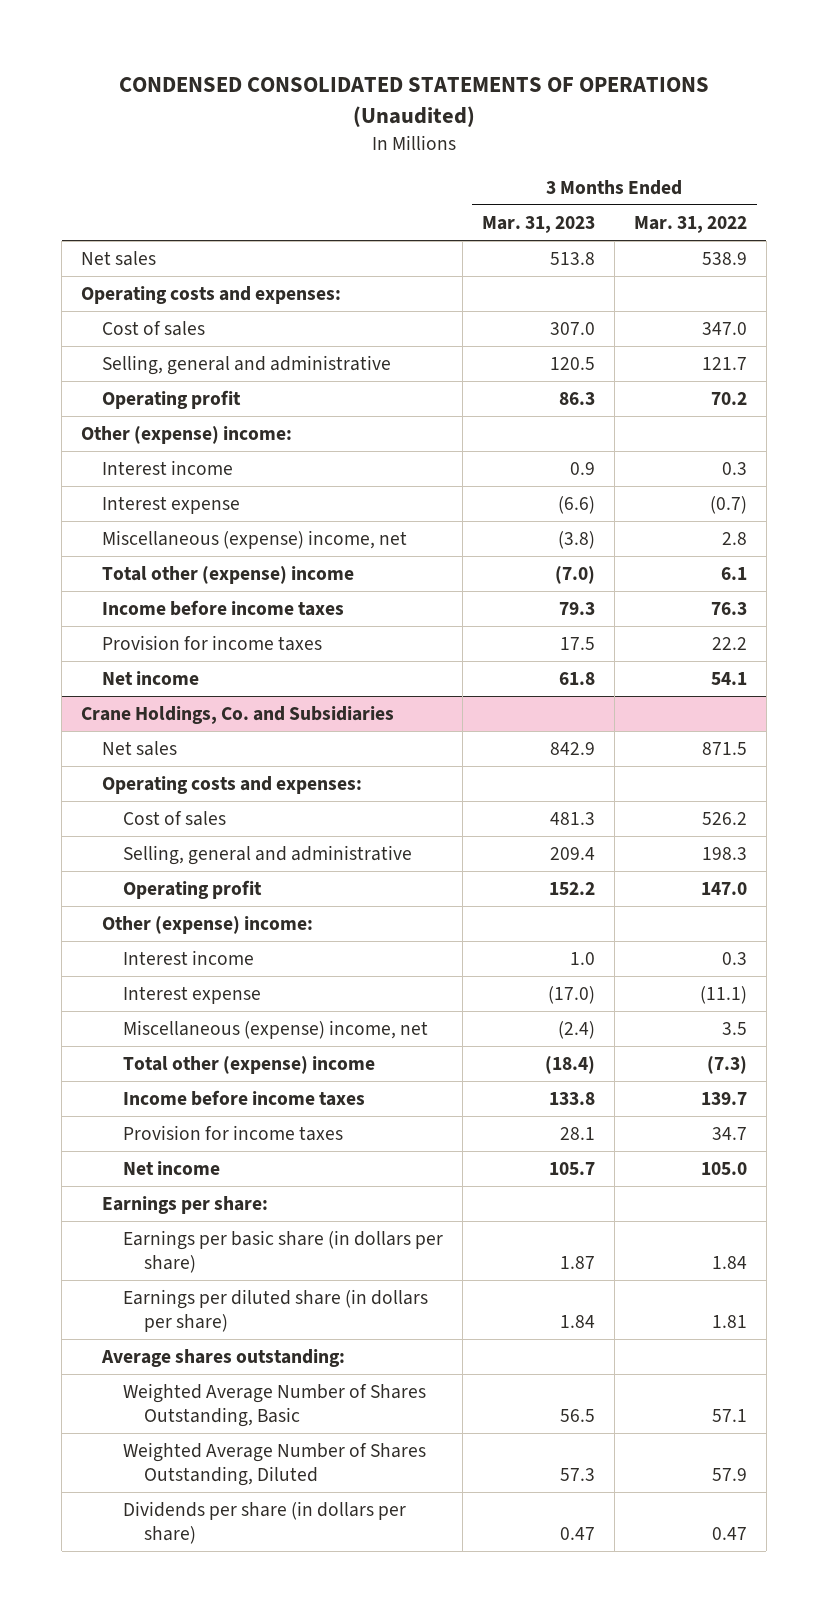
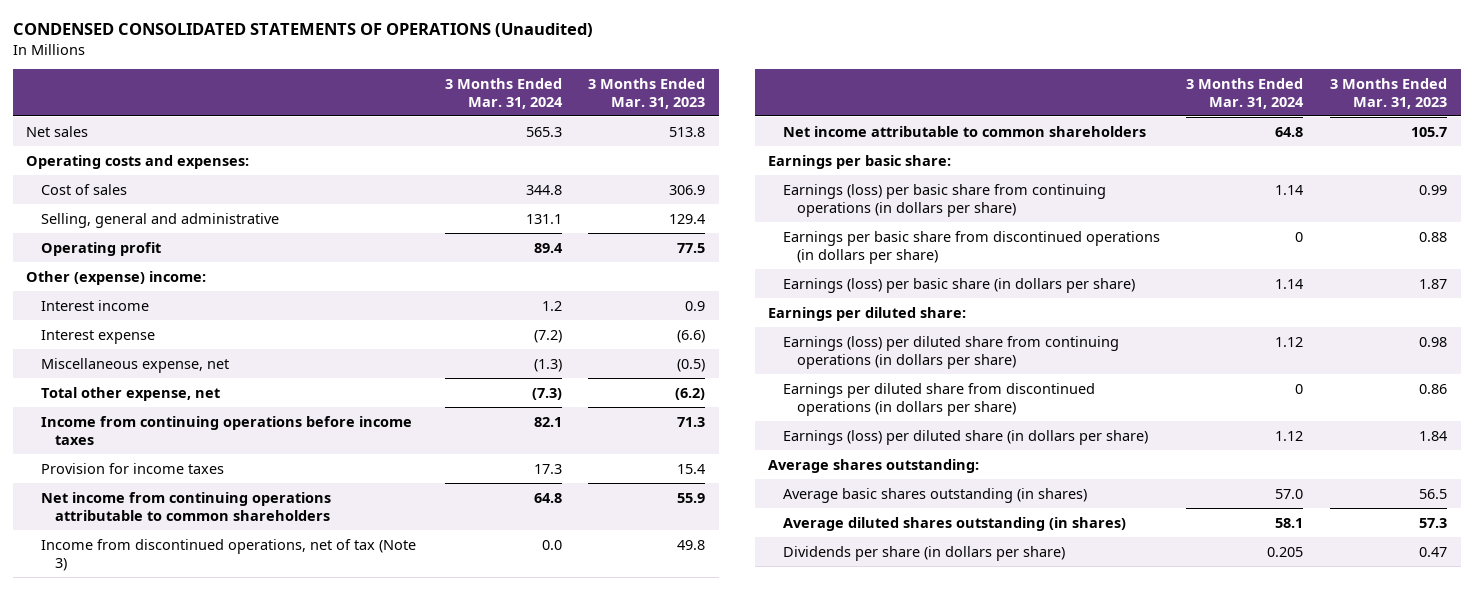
- | 3 Months Ended Mar. 31, 2023 | 3 Months Ended Mar. 31, 2022
+ | 3 Months Ended Mar. 31, 2024 | 3 Months Ended Mar. 31, 2023
- Cost of sales | 307.0 | 347.0
- Selling, general and administrative | 120.5 | 121.7
- Operating profit | 86.3 | 70.2
+ Cost of sales | 344.8 | 306.9
+ Selling, general and administrative | 131.1 | 129.4
+ Operating profit | 89.4 | 77.5
- Miscellaneous (expense) income, net | (3.8) | 2.8
- Total other (expense) income | (7.0) | 6.1
- Income before income taxes | 79.3 | 76.3
- Provision for income taxes | 17.5 | 22.2
- Net income | 61.8 | 54.1
- Crane Holdings, Co. and Subsidiaries
- Net sales | 842.9 | 871.5
- Operating costs and expenses:
- Cost of sales | 481.3 | 526.2
- Selling, general and administrative | 209.4 | 198.3
- Operating profit | 152.2 | 147.0
- Other (expense) income:
- Interest income | 1.0 | 0.3
- Interest expense | (17.0) | (11.1)
- Miscellaneous (expense) income, net | (2.4) | 3.5
- Total other (expense) income | (18.4) | (7.3)
- Income before income taxes | 133.8 | 139.7
- Provision for income taxes | 28.1 | 34.7
- Net income | 105.7 | 105.0
- Earnings per share:
- Earnings per basic share (in dollars per share) | 1.87 | 1.84
- Earnings per diluted share (in dollars per share) | 1.84 | 1.81
+ Miscellaneous expense, net | (1.3) | (0.5)
+ Total other expense, net | (7.3) | (6.2)
+ Income from continuing operations before income taxes | 82.1 | 71.3
+ Provision for income taxes | 17.3 | 15.4
+ Net income from continuing operations attributable to common shareholders | 64.8 | 55.9
+ Income from discontinued operations, net of tax (Note 3) | 0.0 | 49.8
+ Net income attributable to common shareholders | 64.8 | 105.7
+ Earnings per basic share:
+ Earnings (loss) per basic share from continuing operations (in dollars per share) | 1.14 | 0.99
+ Earnings per basic share from discontinued operations (in dollars per share) | 0 | 0.88
+ Earnings (loss) per basic share (in dollars per share) | 1.14 | 1.87
+ Earnings per diluted share:
+ Earnings (loss) per diluted share from continuing operations (in dollars per share) | 1.12 | 0.98
+ Earnings per diluted share from discontinued operations (in dollars per share) | 0 | 0.86
+ Earnings (loss) per diluted share (in dollars per share) | 1.12 | 1.84
- Weighted Average Number of Shares Outstanding, Basic | 56.5 | 57.1
- Weighted Average Number of Shares Outstanding, Diluted | 57.3 | 57.9
+ Average basic shares outstanding (in shares) | 57.0 | 56.5
+ Average diluted shares outstanding (in shares) | 58.1 | 57.3

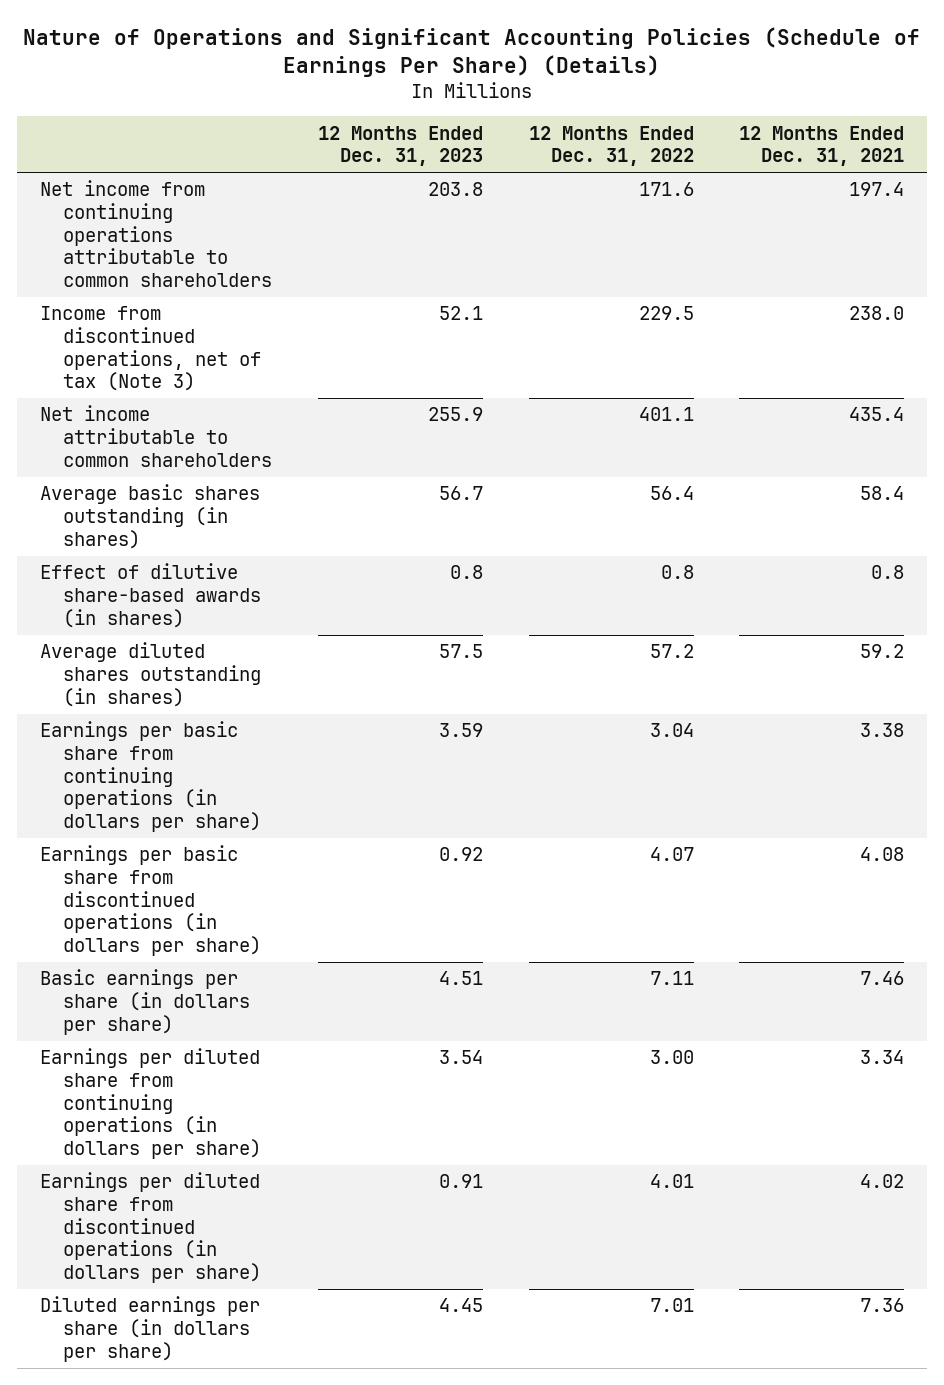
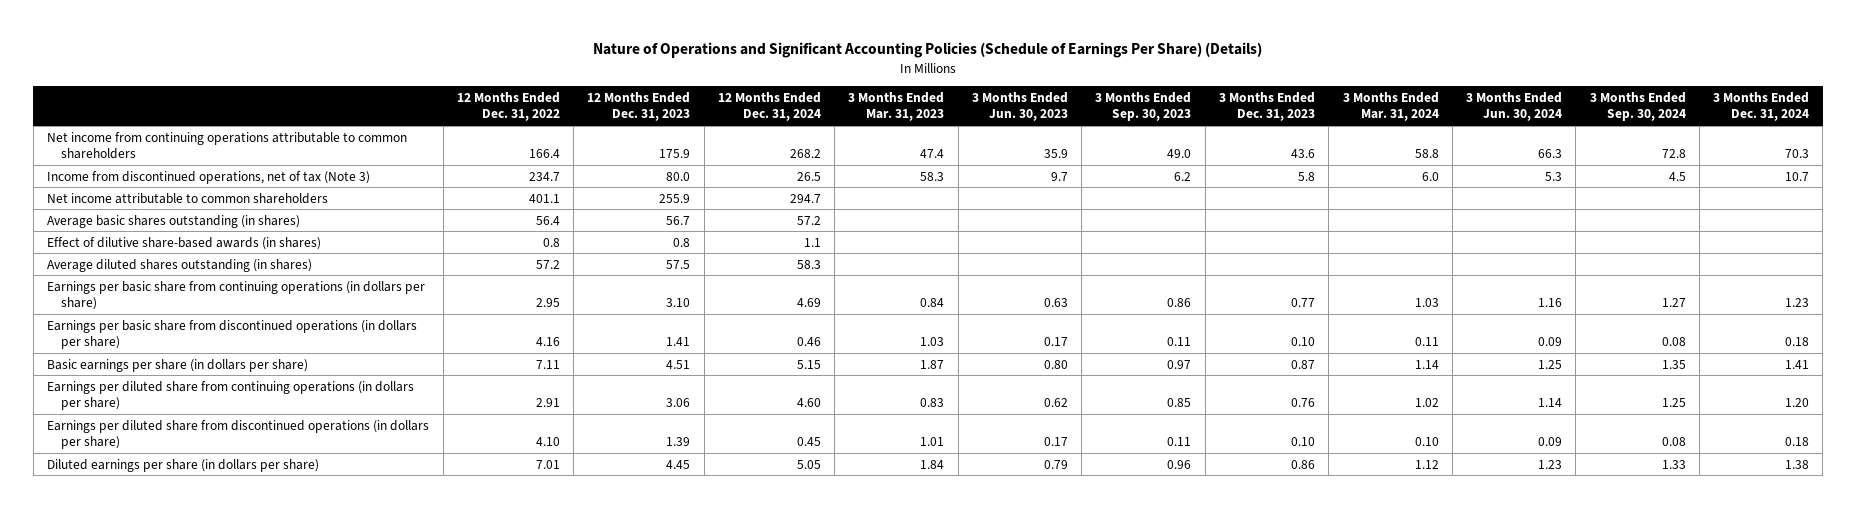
- | 12 Months Ended Dec. 31, 2023 | 12 Months Ended Dec. 31, 2022 | 12 Months Ended Dec. 31, 2021
+ | 12 Months Ended Dec. 31, 2022 | 12 Months Ended Dec. 31, 2023 | 12 Months Ended Dec. 31, 2024 | 3 Months Ended Mar. 31, 2023 | 3 Months Ended Jun. 30, 2023 | 3 Months Ended Sep. 30, 2023 | 3 Months Ended Dec. 31, 2023 | 3 Months Ended Mar. 31, 2024 | 3 Months Ended Jun. 30, 2024 | 3 Months Ended Sep. 30, 2024 | 3 Months Ended Dec. 31, 2024
- Net income from continuing operations attributable to common shareholders | 203.8 | 171.6 | 197.4
- Income from discontinued operations, net of tax (Note 3) | 52.1 | 229.5 | 238.0
+ Net income from continuing operations attributable to common shareholders | 166.4 | 175.9 | 268.2 | 47.4 | 35.9 | 49.0 | 43.6 | 58.8 | 66.3 | 72.8 | 70.3
+ Income from discontinued operations, net of tax (Note 3) | 234.7 | 80.0 | 26.5 | 58.3 | 9.7 | 6.2 | 5.8 | 6.0 | 5.3 | 4.5 | 10.7
- Earnings per basic share from continuing operations (in dollars per share) | 3.59 | 3.04 | 3.38
- Earnings per basic share from discontinued operations (in dollars per share) | 0.92 | 4.07 | 4.08
+ Earnings per basic share from continuing operations (in dollars per share) | 2.95 | 3.10 | 4.69 | 0.84 | 0.63 | 0.86 | 0.77 | 1.03 | 1.16 | 1.27 | 1.23
+ Earnings per basic share from discontinued operations (in dollars per share) | 4.16 | 1.41 | 0.46 | 1.03 | 0.17 | 0.11 | 0.10 | 0.11 | 0.09 | 0.08 | 0.18
- Earnings per diluted share from continuing operations (in dollars per share) | 3.54 | 3.00 | 3.34
- Earnings per diluted share from discontinued operations (in dollars per share) | 0.91 | 4.01 | 4.02
+ Earnings per diluted share from continuing operations (in dollars per share) | 2.91 | 3.06 | 4.60 | 0.83 | 0.62 | 0.85 | 0.76 | 1.02 | 1.14 | 1.25 | 1.20
+ Earnings per diluted share from discontinued operations (in dollars per share) | 4.10 | 1.39 | 0.45 | 1.01 | 0.17 | 0.11 | 0.10 | 0.10 | 0.09 | 0.08 | 0.18

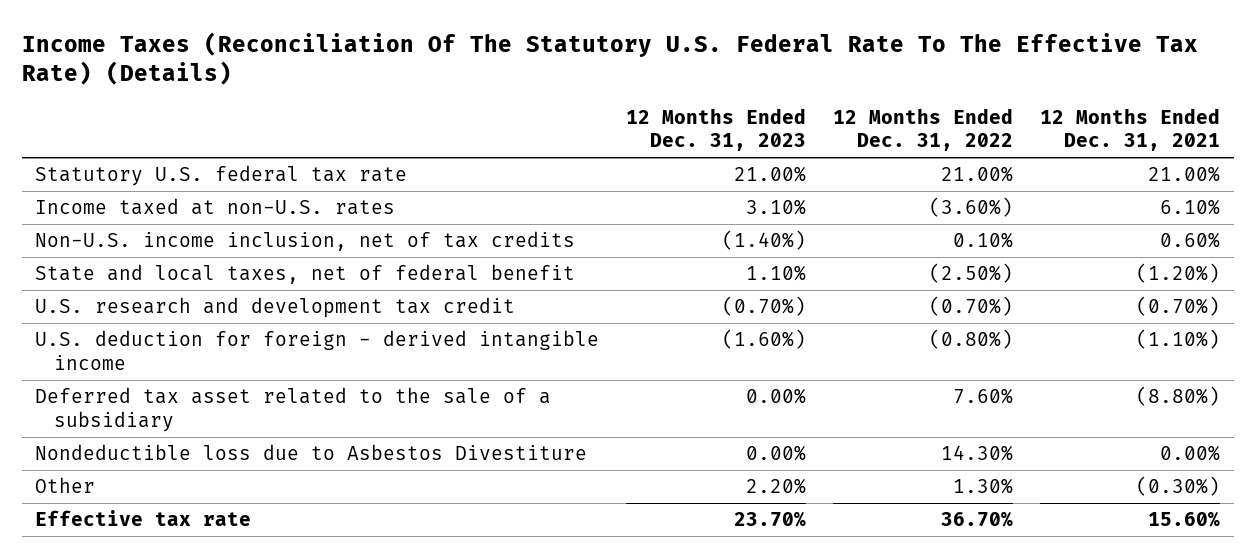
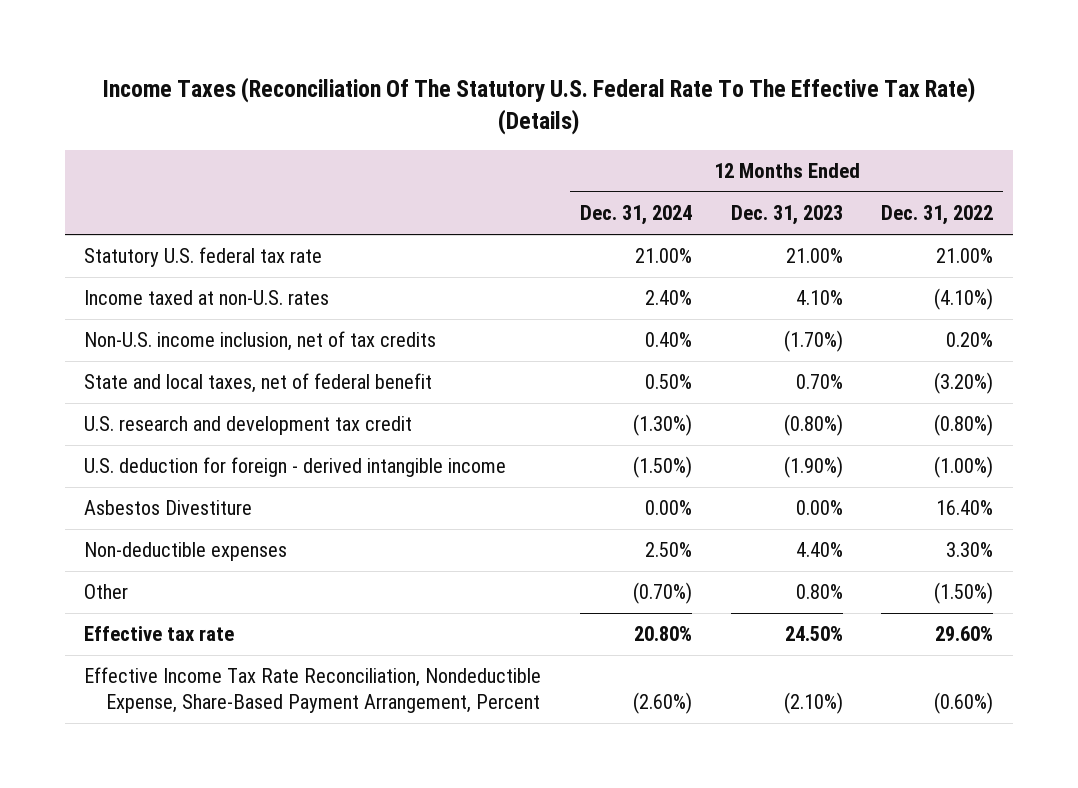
- | 12 Months Ended Dec. 31, 2023 | 12 Months Ended Dec. 31, 2022 | 12 Months Ended Dec. 31, 2021
+ | 12 Months Ended Dec. 31, 2024 | 12 Months Ended Dec. 31, 2023 | 12 Months Ended Dec. 31, 2022
- Income taxed at non-U.S. rates | 3.10% | (3.60%) | 6.10%
- Non-U.S. income inclusion, net of tax credits | (1.40%) | 0.10% | 0.60%
- State and local taxes, net of federal benefit | 1.10% | (2.50%) | (1.20%)
- U.S. research and development tax credit | (0.70%) | (0.70%) | (0.70%)
- U.S. deduction for foreign - derived intangible income | (1.60%) | (0.80%) | (1.10%)
- Deferred tax asset related to the sale of a subsidiary | 0.00% | 7.60% | (8.80%)
- Nondeductible loss due to Asbestos Divestiture | 0.00% | 14.30% | 0.00%
- Other | 2.20% | 1.30% | (0.30%)
- Effective tax rate | 23.70% | 36.70% | 15.60%
+ Income taxed at non-U.S. rates | 2.40% | 4.10% | (4.10%)
+ Non-U.S. income inclusion, net of tax credits | 0.40% | (1.70%) | 0.20%
+ State and local taxes, net of federal benefit | 0.50% | 0.70% | (3.20%)
+ U.S. research and development tax credit | (1.30%) | (0.80%) | (0.80%)
+ U.S. deduction for foreign - derived intangible income | (1.50%) | (1.90%) | (1.00%)
+ Asbestos Divestiture | 0.00% | 0.00% | 16.40%
+ Non-deductible expenses | 2.50% | 4.40% | 3.30%
+ Other | (0.70%) | 0.80% | (1.50%)
+ Effective tax rate | 20.80% | 24.50% | 29.60%
+ Effective Income Tax Rate Reconciliation, Nondeductible Expense, Share-Based Payment Arrangement, Percent | (2.60%) | (2.10%) | (0.60%)

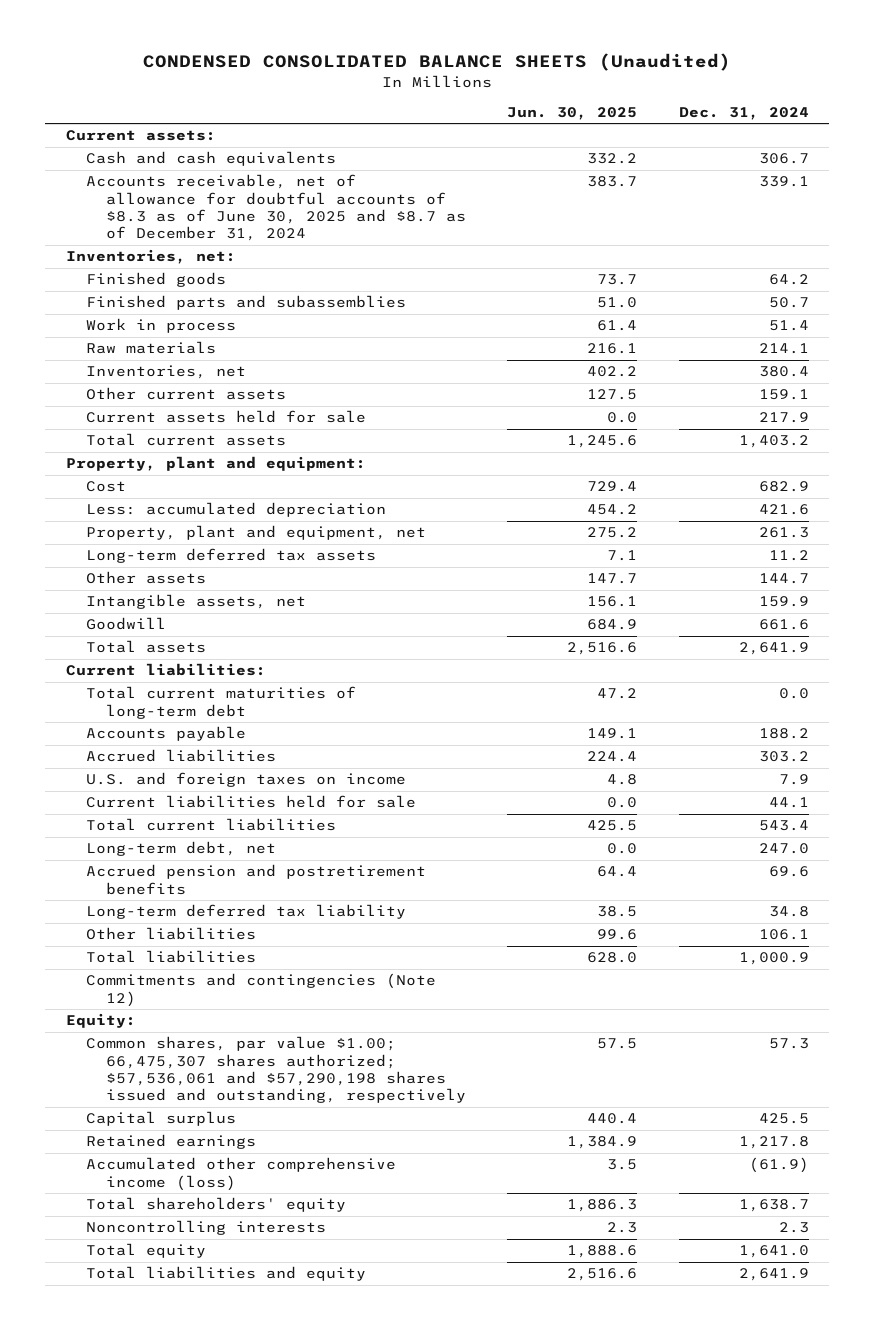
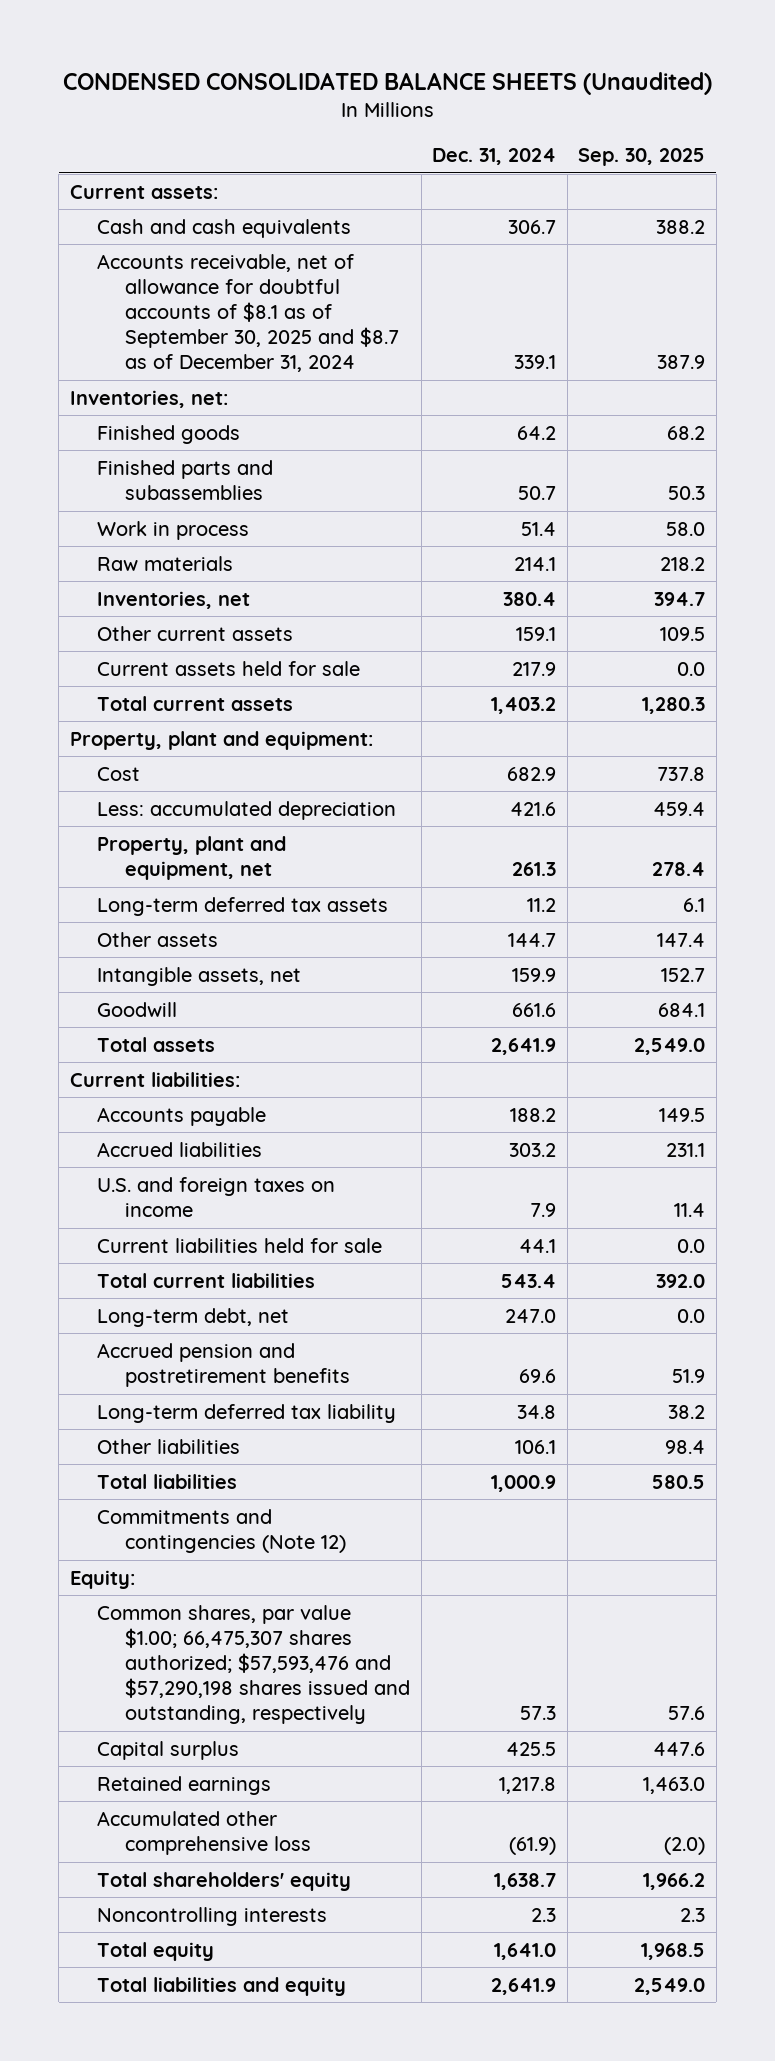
- | Jun. 30, 2025 | Dec. 31, 2024
+ | Dec. 31, 2024 | Sep. 30, 2025
- Accounts receivable, net of allowance for doubtful accounts of $8.3 as of June 30, 2025 and $8.7 as of December 31, 2024 | 383.7 | 339.1
+ Accounts receivable, net of allowance for doubtful accounts of $8.1 as of September 30, 2025 and $8.7 as of December 31, 2024 | 339.1 | 387.9
- Total current maturities of long-term debt | 47.2 | 0.0
- Common shares, par value $1.00; 66,475,307 shares authorized; $57,536,061 and $57,290,198 shares issued and outstanding, respectively | 57.5 | 57.3
+ Common shares, par value $1.00; 66,475,307 shares authorized; $57,593,476 and $57,290,198 shares issued and outstanding, respectively | 57.3 | 57.6
- Accumulated other comprehensive income (loss) | 3.5 | (61.9)
+ Accumulated other comprehensive loss | (61.9) | (2.0)

